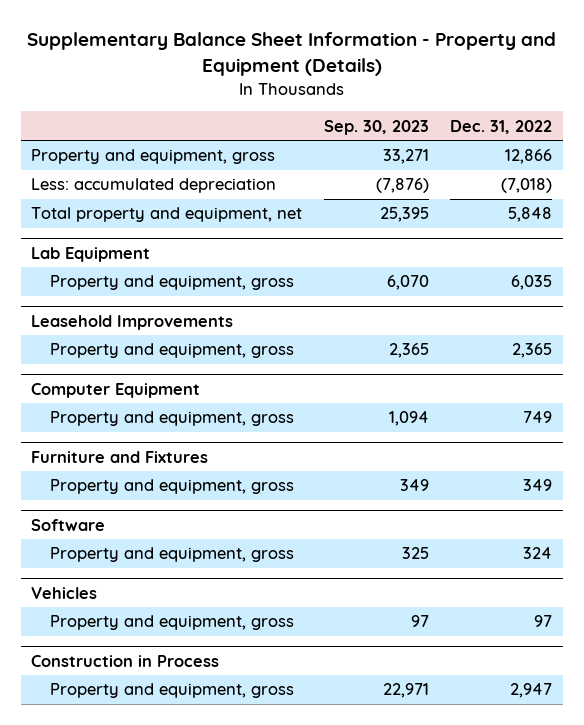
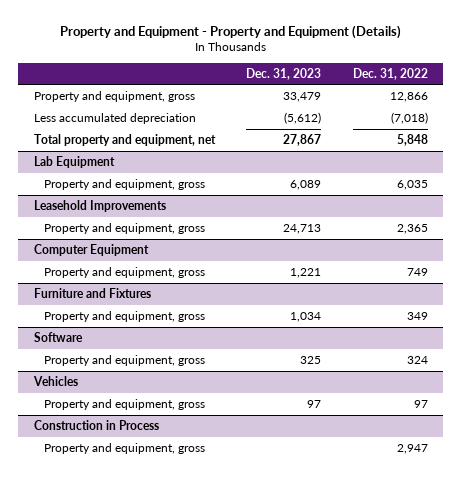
- Supplementary Balance Sheet Information - Property and Equipment (Details)
+ Property and Equipment - Property and Equipment (Details)
- | Sep. 30, 2023 | Dec. 31, 2022
+ | Dec. 31, 2023 | Dec. 31, 2022
- Less: accumulated depreciation | (7,876) | (7,018)
+ Less accumulated depreciation | (5,612) | (7,018)

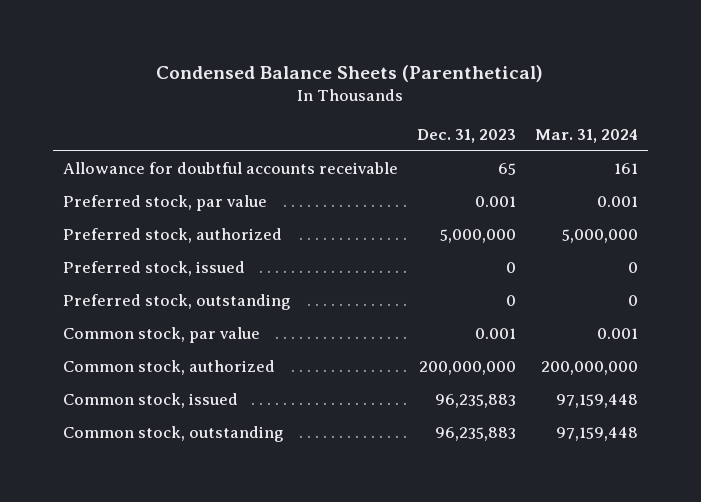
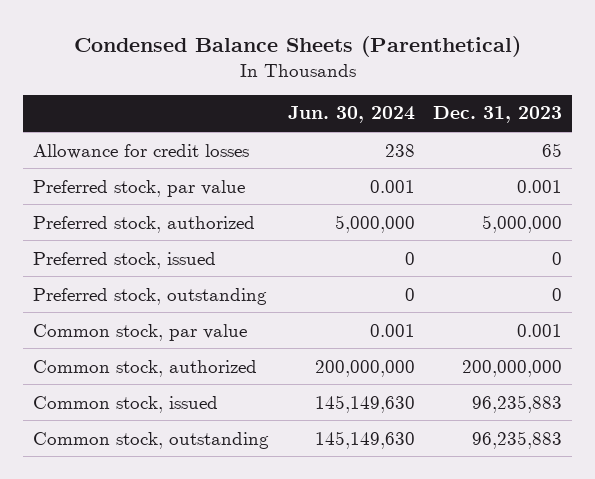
- | Dec. 31, 2023 | Mar. 31, 2024
+ | Jun. 30, 2024 | Dec. 31, 2023
- Allowance for doubtful accounts receivable | 65 | 161
+ Allowance for credit losses | 238 | 65

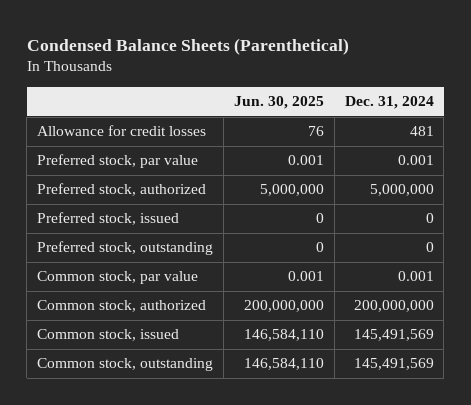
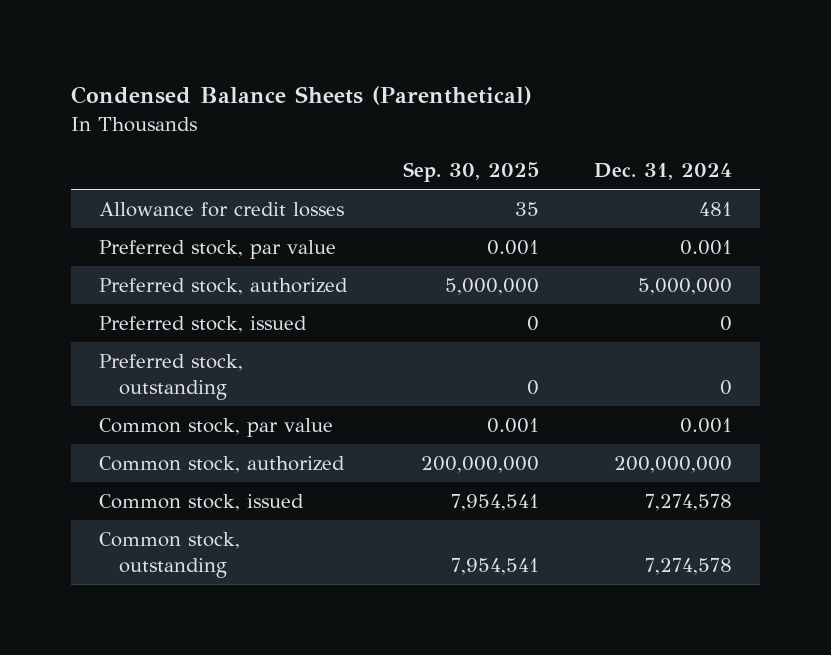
- | Jun. 30, 2025 | Dec. 31, 2024
+ | Sep. 30, 2025 | Dec. 31, 2024
- Common stock, issued | 146,584,110 | 145,491,569
- Common stock, outstanding | 146,584,110 | 145,491,569
+ Common stock, issued | 7,954,541 | 7,274,578
+ Common stock, outstanding | 7,954,541 | 7,274,578

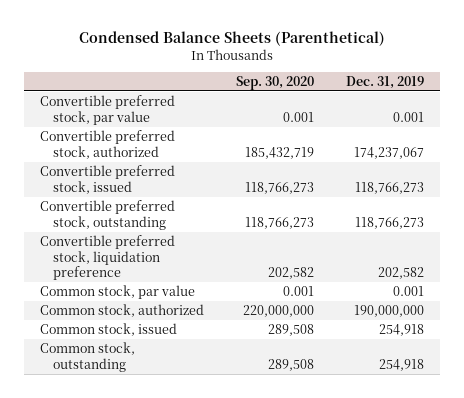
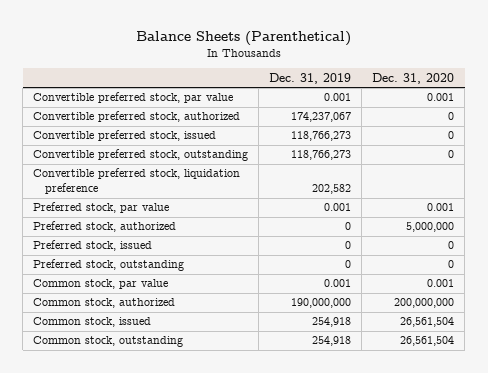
- Condensed Balance Sheets (Parenthetical)
+ Balance Sheets (Parenthetical)
- | Sep. 30, 2020 | Dec. 31, 2019
+ | Dec. 31, 2019 | Dec. 31, 2020
+ Preferred stock, par value | 0.001 | 0.001
+ Preferred stock, authorized | 0 | 5,000,000
+ Preferred stock, issued | 0 | 0
+ Preferred stock, outstanding | 0 | 0

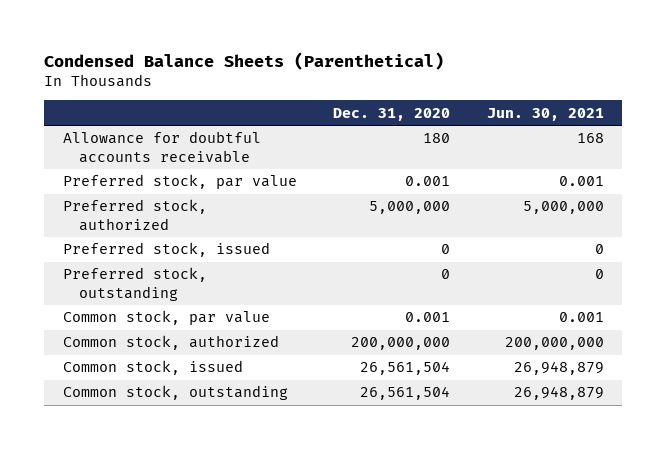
- Balance Sheets (Parenthetical)
+ Condensed Balance Sheets (Parenthetical)
- | Dec. 31, 2019 | Dec. 31, 2020
+ | Dec. 31, 2020 | Jun. 30, 2021
- Convertible preferred stock, par value | 0.001 | 0.001
- Convertible preferred stock, authorized | 174,237,067 | 0
- Convertible preferred stock, issued | 118,766,273 | 0
- Convertible preferred stock, outstanding | 118,766,273 | 0
- Convertible preferred stock, liquidation preference | 202,582 |
+ Allowance for doubtful accounts receivable | 180 | 168

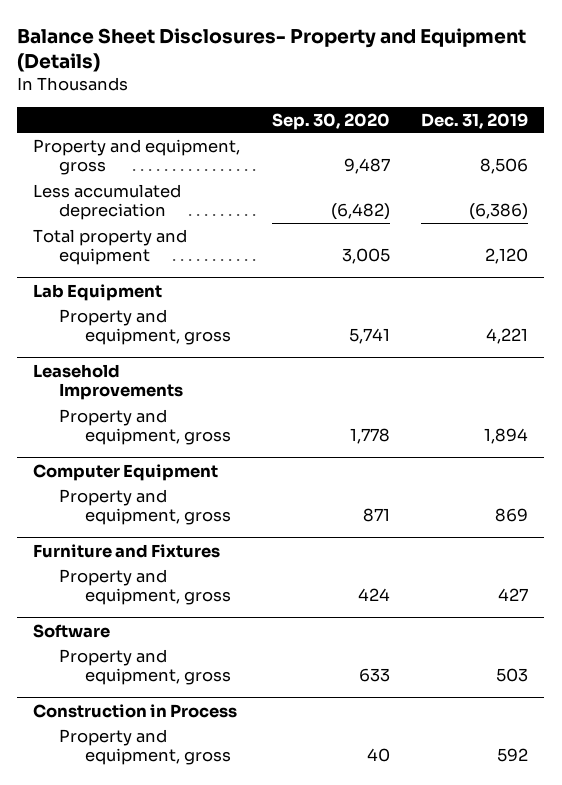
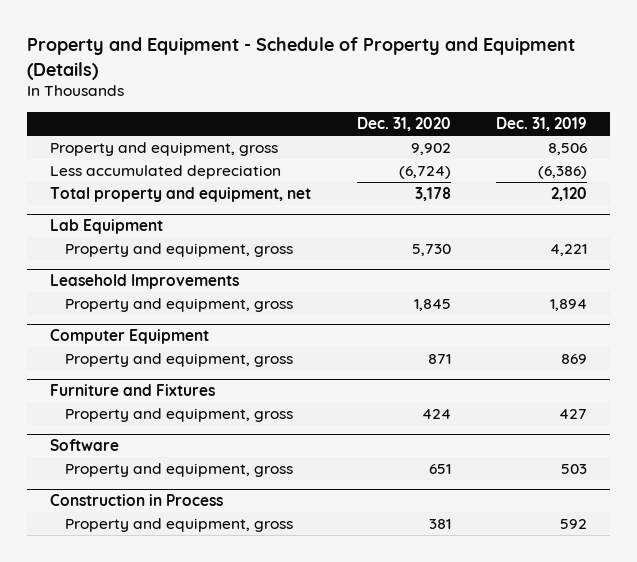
- Balance Sheet Disclosures- Property and Equipment (Details)
+ Property and Equipment - Schedule of Property and Equipment (Details)
- | Sep. 30, 2020 | Dec. 31, 2019
+ | Dec. 31, 2020 | Dec. 31, 2019
- Total property and equipment | 3,005 | 2,120
+ Total property and equipment, net | 3,178 | 2,120

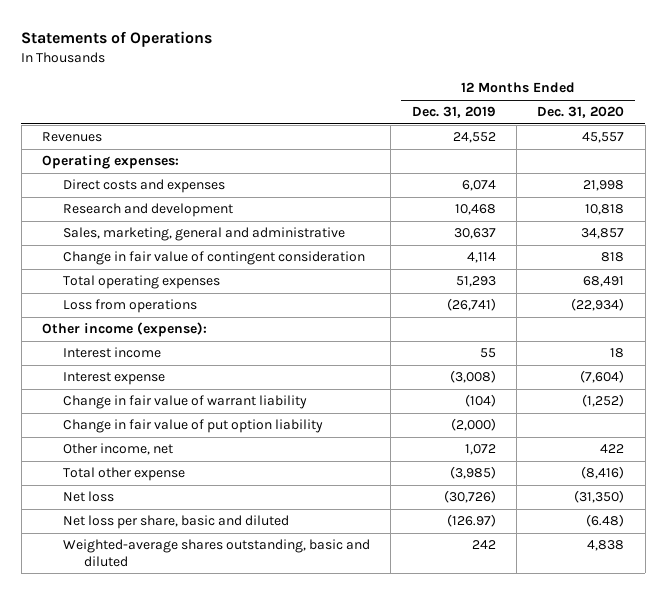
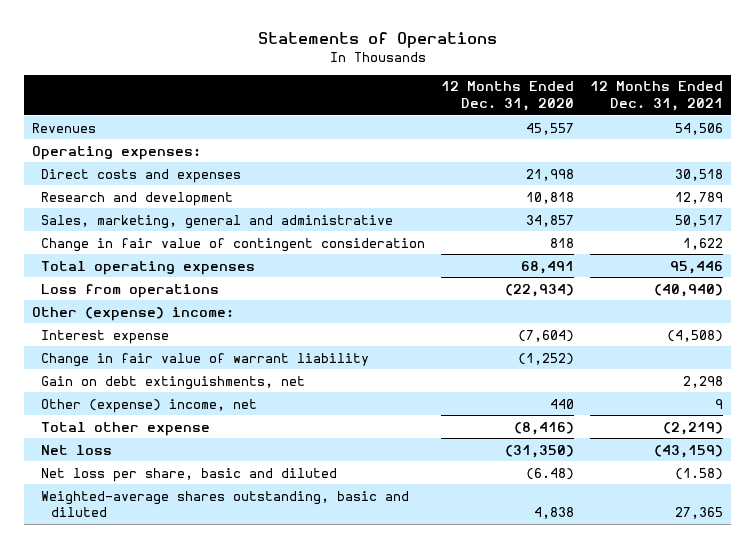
- | 12 Months Ended Dec. 31, 2019 | 12 Months Ended Dec. 31, 2020
+ | 12 Months Ended Dec. 31, 2020 | 12 Months Ended Dec. 31, 2021
- Other income (expense):
- Interest income | 55 | 18
+ Other (expense) income:
- Change in fair value of put option liability | (2,000) |
- Other income, net | 1,072 | 422
+ Gain on debt extinguishments, net | | 2,298
+ Other (expense) income, net | 440 | 9

